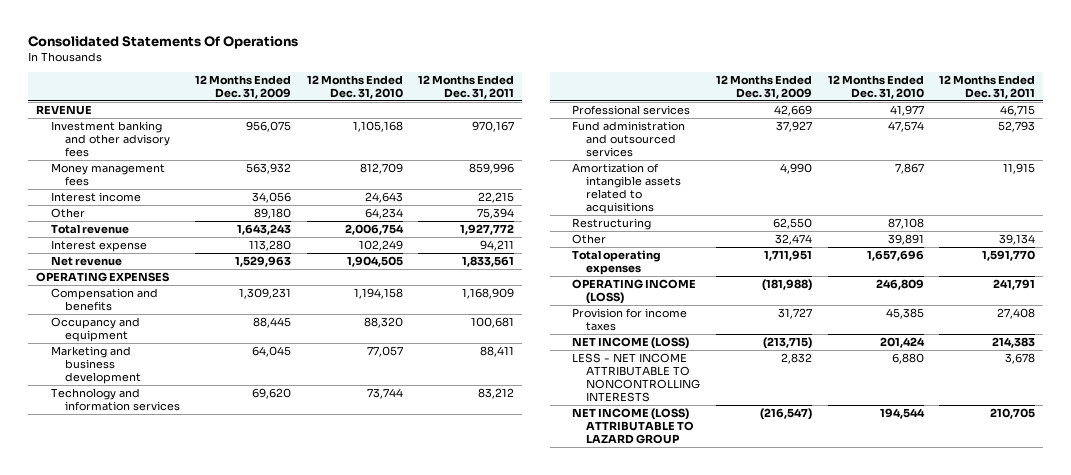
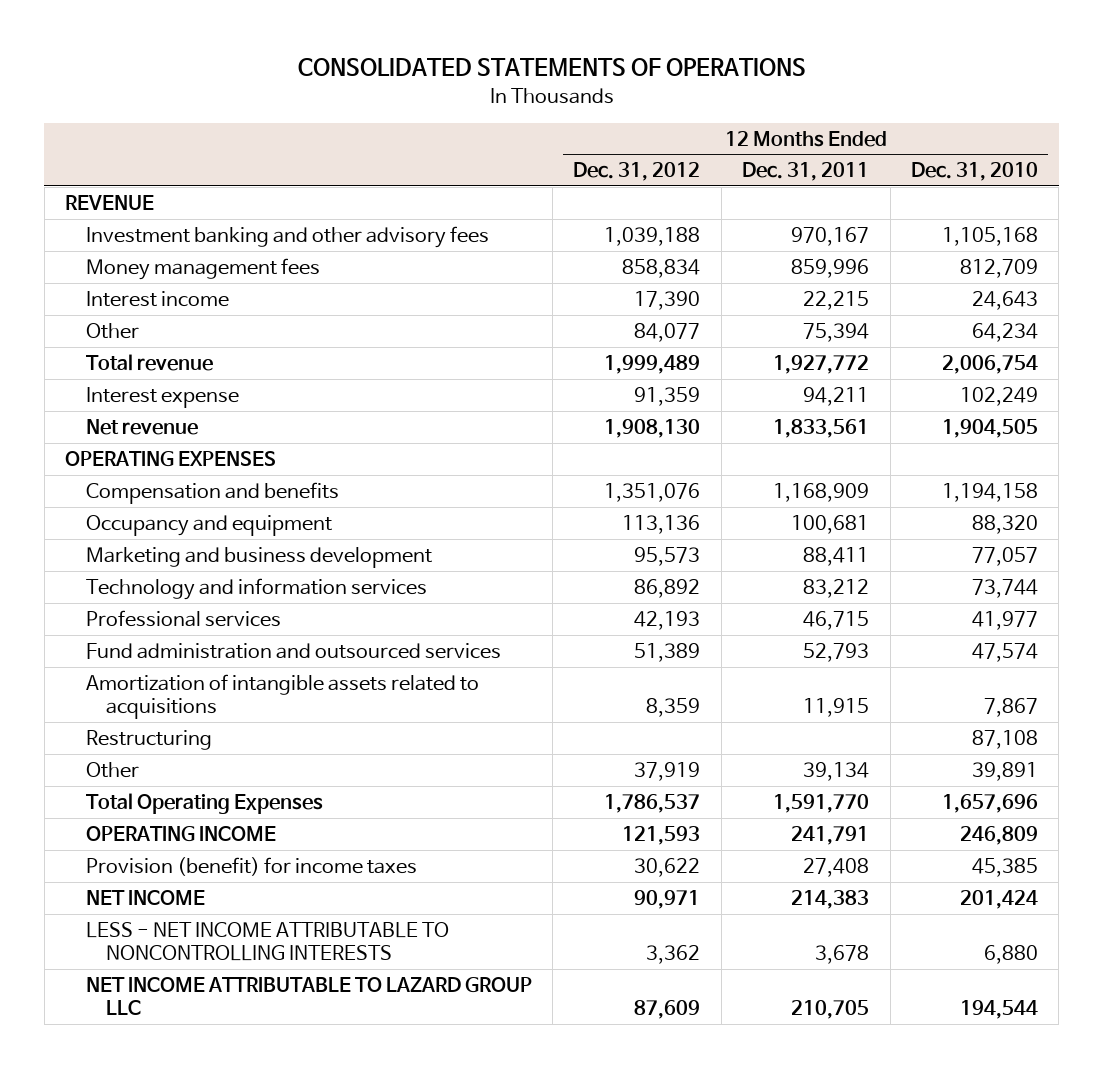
- Consolidated Statements Of Operations
+ CONSOLIDATED STATEMENTS OF OPERATIONS
- | 12 Months Ended Dec. 31, 2009 | 12 Months Ended Dec. 31, 2010 | 12 Months Ended Dec. 31, 2011
+ | 12 Months Ended Dec. 31, 2012 | 12 Months Ended Dec. 31, 2011 | 12 Months Ended Dec. 31, 2010
- Total operating expenses | 1,711,951 | 1,657,696 | 1,591,770
- OPERATING INCOME (LOSS) | (181,988) | 246,809 | 241,791
- Provision for income taxes | 31,727 | 45,385 | 27,408
- NET INCOME (LOSS) | (213,715) | 201,424 | 214,383
+ Total Operating Expenses | 1,786,537 | 1,591,770 | 1,657,696
+ OPERATING INCOME | 121,593 | 241,791 | 246,809
+ Provision (benefit) for income taxes | 30,622 | 27,408 | 45,385
+ NET INCOME | 90,971 | 214,383 | 201,424
- NET INCOME (LOSS) ATTRIBUTABLE TO LAZARD GROUP | (216,547) | 194,544 | 210,705
+ NET INCOME ATTRIBUTABLE TO LAZARD GROUP LLC | 87,609 | 210,705 | 194,544

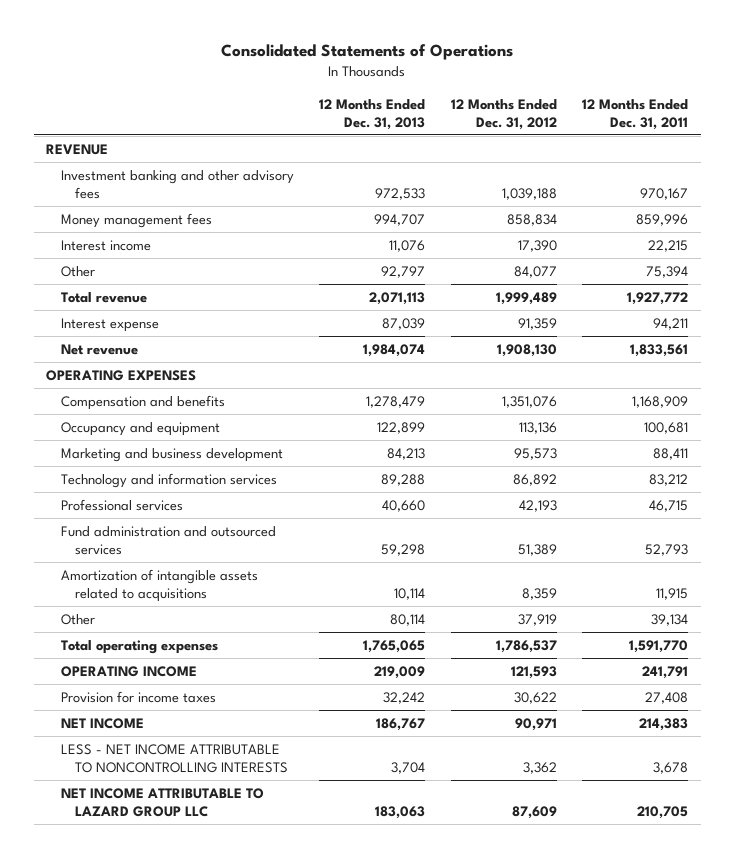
- CONSOLIDATED STATEMENTS OF OPERATIONS
+ Consolidated Statements of Operations
- | 12 Months Ended Dec. 31, 2012 | 12 Months Ended Dec. 31, 2011 | 12 Months Ended Dec. 31, 2010
+ | 12 Months Ended Dec. 31, 2013 | 12 Months Ended Dec. 31, 2012 | 12 Months Ended Dec. 31, 2011
- Restructuring | | | 87,108
- Total Operating Expenses | 1,786,537 | 1,591,770 | 1,657,696
+ Total operating expenses | 1,765,065 | 1,786,537 | 1,591,770
- Provision (benefit) for income taxes | 30,622 | 27,408 | 45,385
+ Provision for income taxes | 32,242 | 30,622 | 27,408

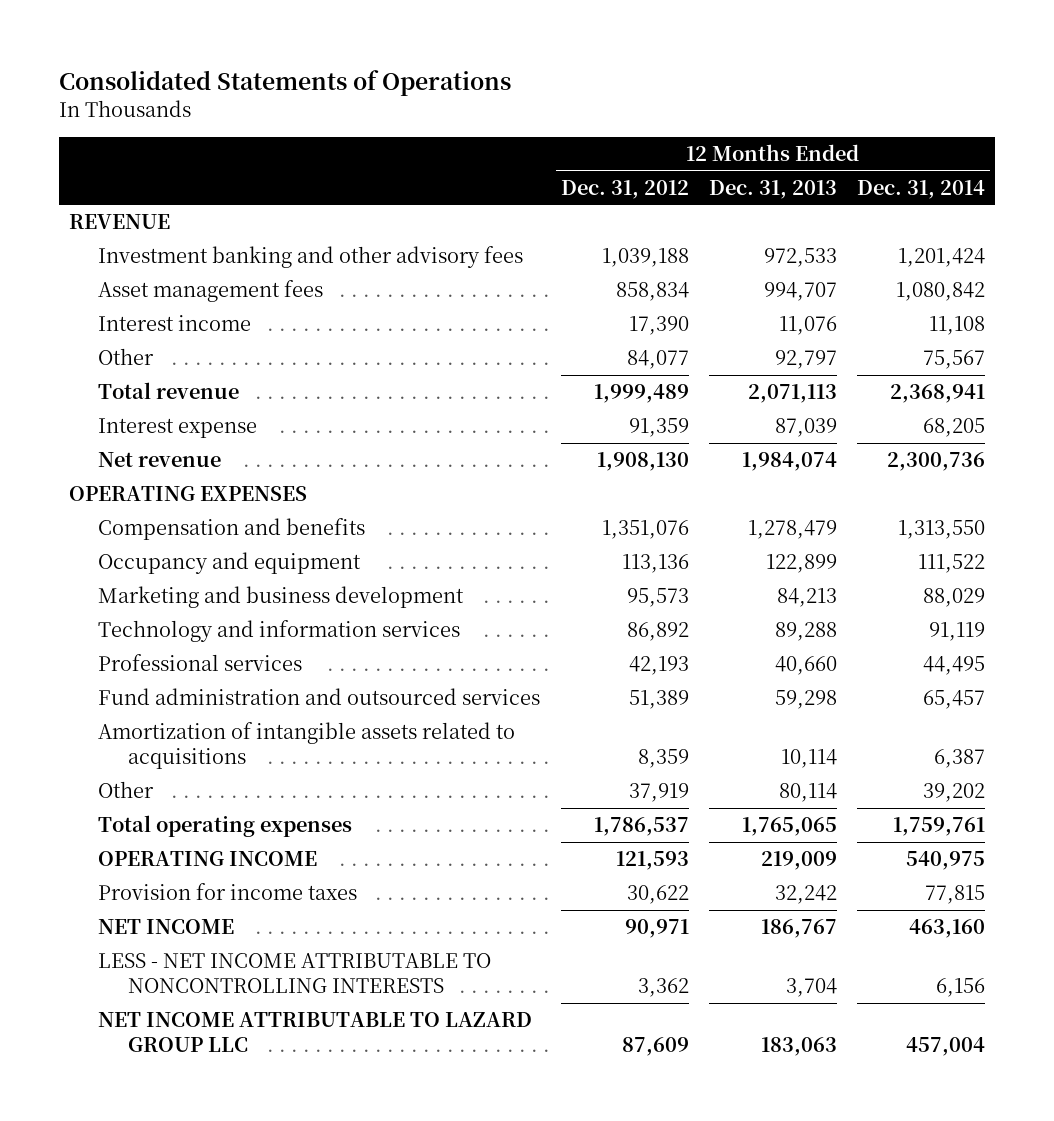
- | 12 Months Ended Dec. 31, 2013 | 12 Months Ended Dec. 31, 2012 | 12 Months Ended Dec. 31, 2011
+ | 12 Months Ended Dec. 31, 2012 | 12 Months Ended Dec. 31, 2013 | 12 Months Ended Dec. 31, 2014
- Money management fees | 994,707 | 858,834 | 859,996
+ Asset management fees | 858,834 | 994,707 | 1,080,842

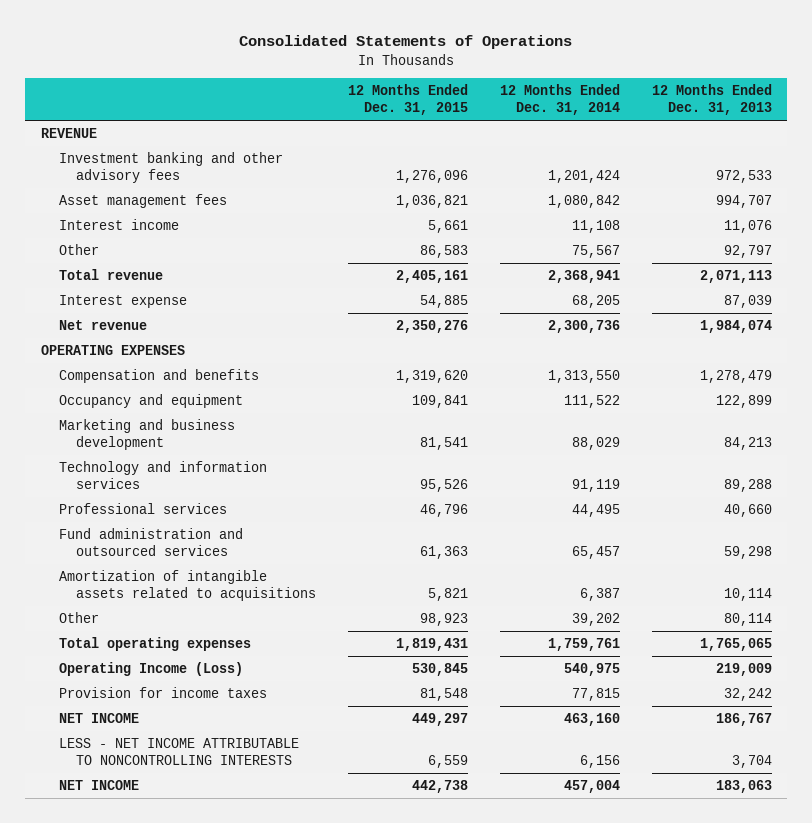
- | 12 Months Ended Dec. 31, 2012 | 12 Months Ended Dec. 31, 2013 | 12 Months Ended Dec. 31, 2014
+ | 12 Months Ended Dec. 31, 2015 | 12 Months Ended Dec. 31, 2014 | 12 Months Ended Dec. 31, 2013
- OPERATING INCOME | 121,593 | 219,009 | 540,975
+ Operating Income (Loss) | 530,845 | 540,975 | 219,009
- NET INCOME ATTRIBUTABLE TO LAZARD GROUP LLC | 87,609 | 183,063 | 457,004
+ NET INCOME | 442,738 | 457,004 | 183,063

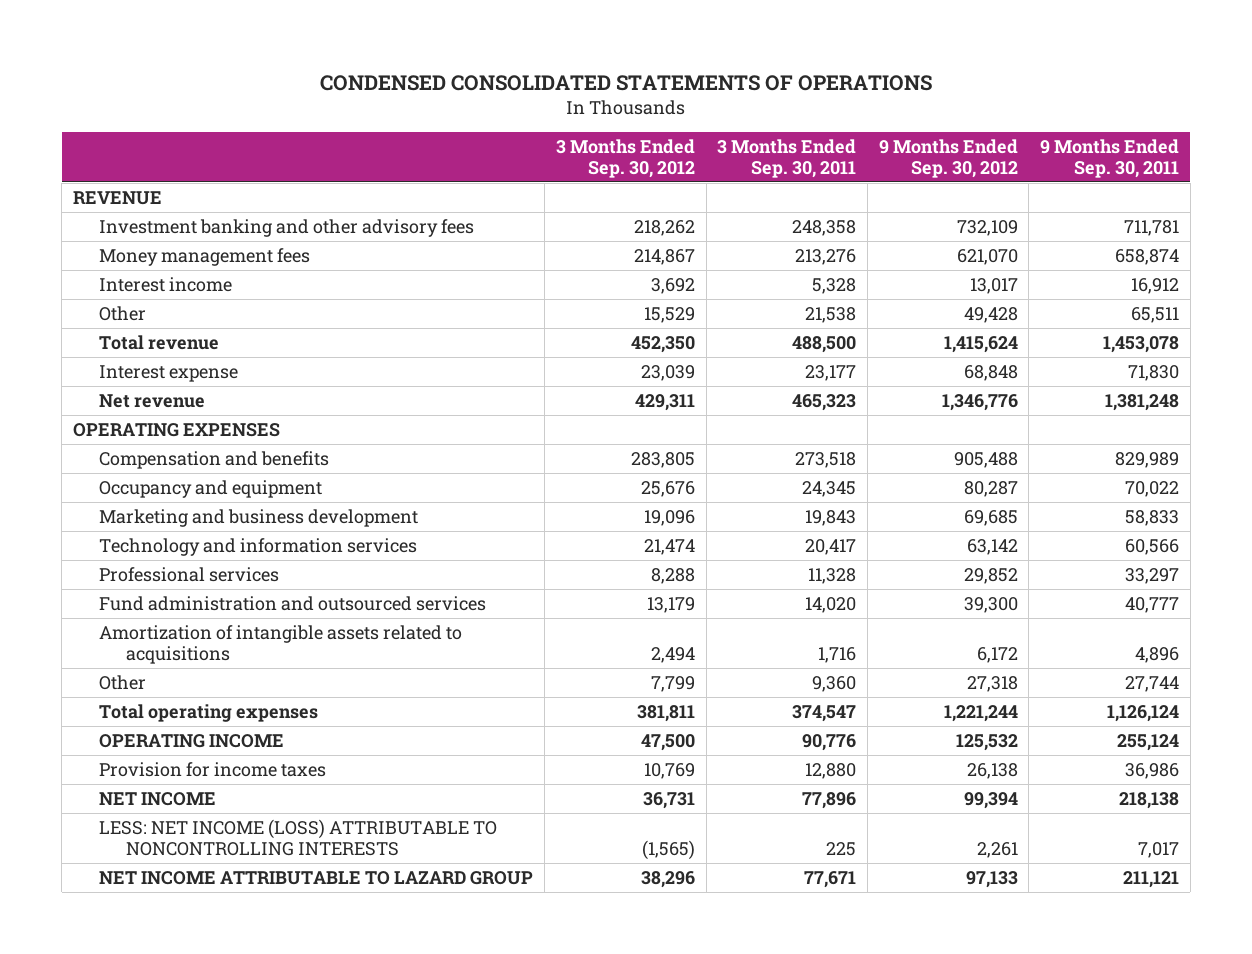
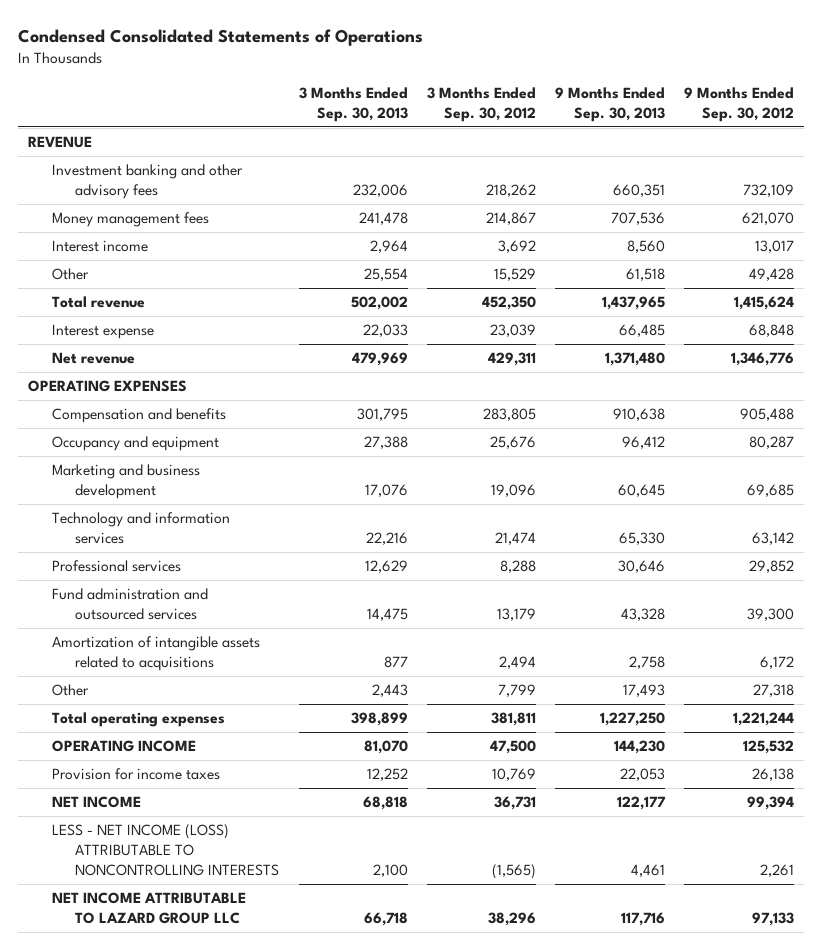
- CONDENSED CONSOLIDATED STATEMENTS OF OPERATIONS
+ Condensed Consolidated Statements of Operations
- | 3 Months Ended Sep. 30, 2012 | 3 Months Ended Sep. 30, 2011 | 9 Months Ended Sep. 30, 2012 | 9 Months Ended Sep. 30, 2011
+ | 3 Months Ended Sep. 30, 2013 | 3 Months Ended Sep. 30, 2012 | 9 Months Ended Sep. 30, 2013 | 9 Months Ended Sep. 30, 2012
- LESS: NET INCOME (LOSS) ATTRIBUTABLE TO NONCONTROLLING INTERESTS | (1,565) | 225 | 2,261 | 7,017
- NET INCOME ATTRIBUTABLE TO LAZARD GROUP | 38,296 | 77,671 | 97,133 | 211,121
+ LESS - NET INCOME (LOSS) ATTRIBUTABLE TO NONCONTROLLING INTERESTS | 2,100 | (1,565) | 4,461 | 2,261
+ NET INCOME ATTRIBUTABLE TO LAZARD GROUP LLC | 66,718 | 38,296 | 117,716 | 97,133

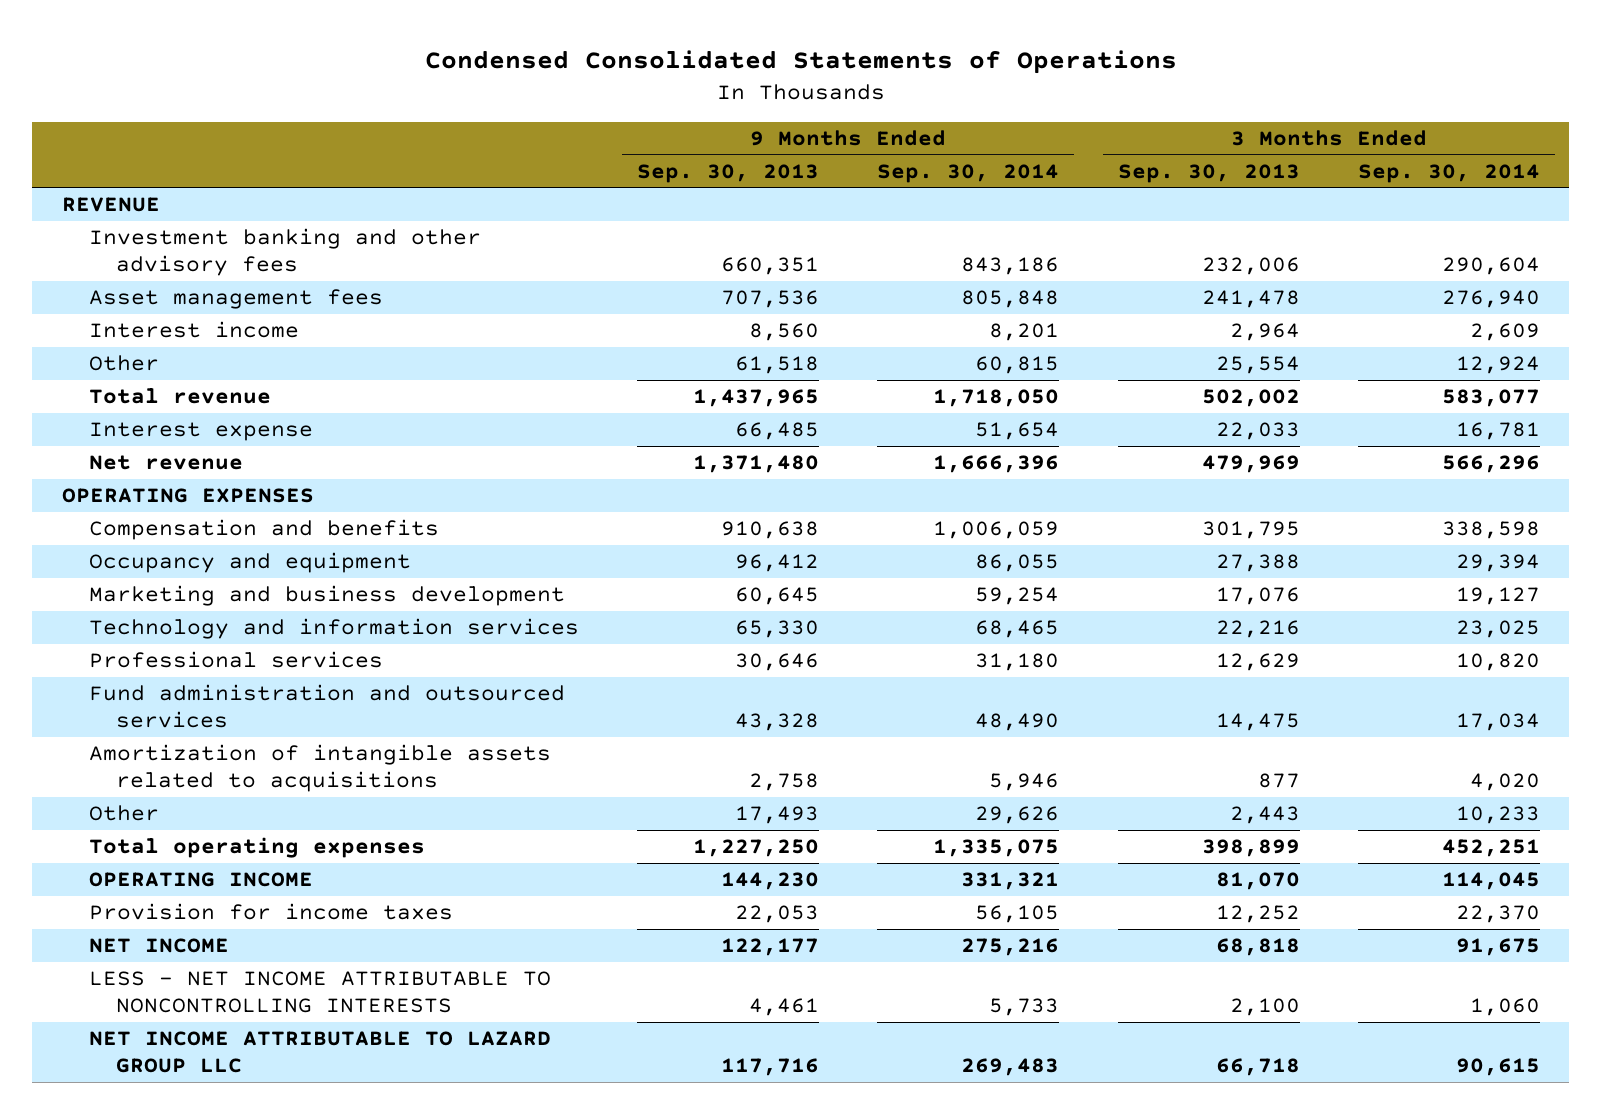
- | 3 Months Ended Sep. 30, 2013 | 3 Months Ended Sep. 30, 2012 | 9 Months Ended Sep. 30, 2013 | 9 Months Ended Sep. 30, 2012
+ | 9 Months Ended Sep. 30, 2013 | 9 Months Ended Sep. 30, 2014 | 3 Months Ended Sep. 30, 2013 | 3 Months Ended Sep. 30, 2014
- Money management fees | 241,478 | 214,867 | 707,536 | 621,070
+ Asset management fees | 707,536 | 805,848 | 241,478 | 276,940
- LESS - NET INCOME (LOSS) ATTRIBUTABLE TO NONCONTROLLING INTERESTS | 2,100 | (1,565) | 4,461 | 2,261
+ LESS - NET INCOME ATTRIBUTABLE TO NONCONTROLLING INTERESTS | 4,461 | 5,733 | 2,100 | 1,060

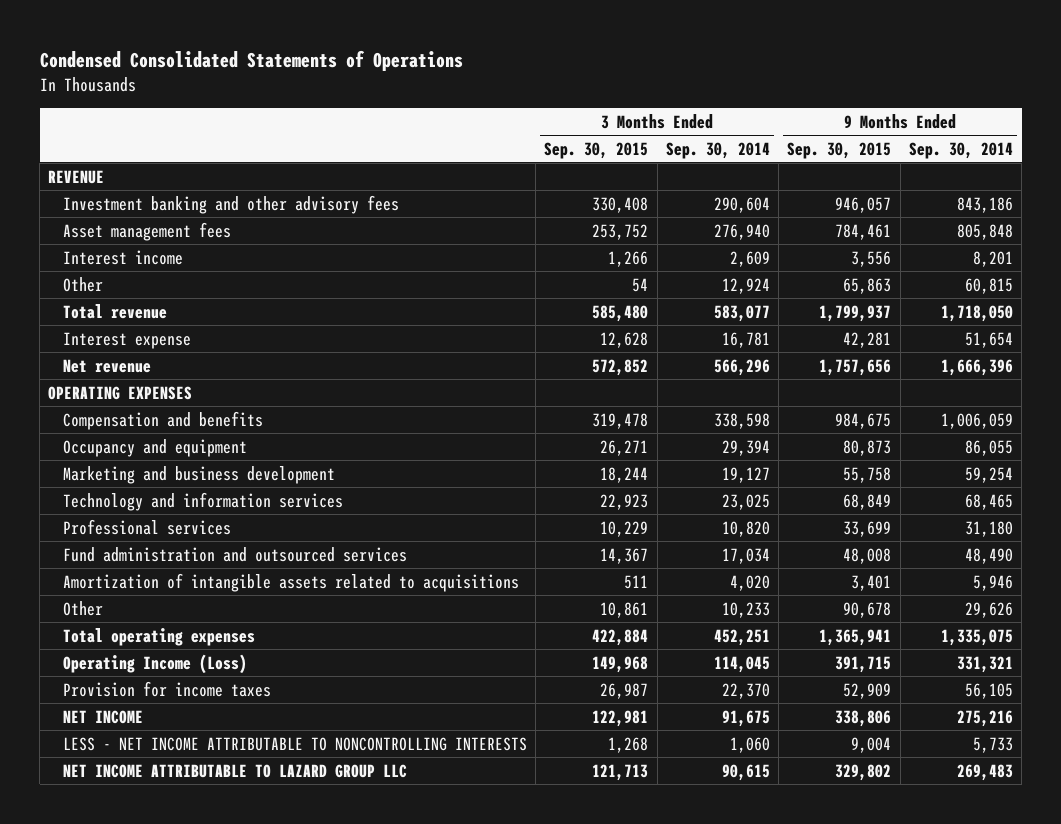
- | 9 Months Ended Sep. 30, 2013 | 9 Months Ended Sep. 30, 2014 | 3 Months Ended Sep. 30, 2013 | 3 Months Ended Sep. 30, 2014
+ | 3 Months Ended Sep. 30, 2015 | 3 Months Ended Sep. 30, 2014 | 9 Months Ended Sep. 30, 2015 | 9 Months Ended Sep. 30, 2014
- OPERATING INCOME | 144,230 | 331,321 | 81,070 | 114,045
+ Operating Income (Loss) | 149,968 | 114,045 | 391,715 | 331,321

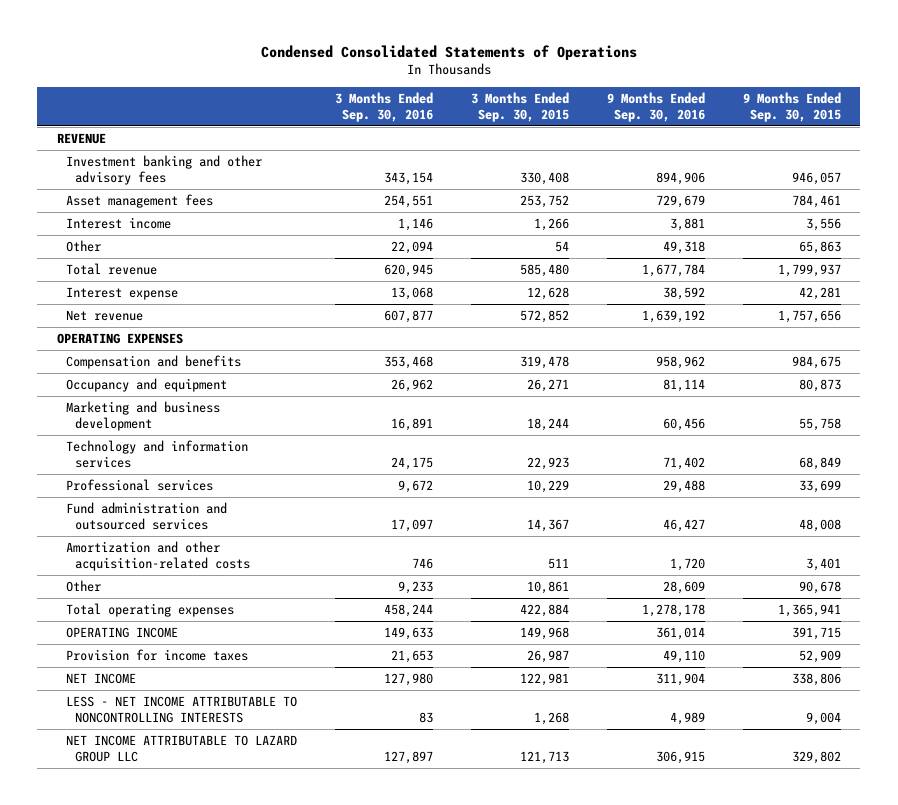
- | 3 Months Ended Sep. 30, 2015 | 3 Months Ended Sep. 30, 2014 | 9 Months Ended Sep. 30, 2015 | 9 Months Ended Sep. 30, 2014
+ | 3 Months Ended Sep. 30, 2016 | 3 Months Ended Sep. 30, 2015 | 9 Months Ended Sep. 30, 2016 | 9 Months Ended Sep. 30, 2015
- Amortization of intangible assets related to acquisitions | 511 | 4,020 | 3,401 | 5,946
+ Amortization and other acquisition-related costs | 746 | 511 | 1,720 | 3,401
- Operating Income (Loss) | 149,968 | 114,045 | 391,715 | 331,321
+ OPERATING INCOME | 149,633 | 149,968 | 361,014 | 391,715

